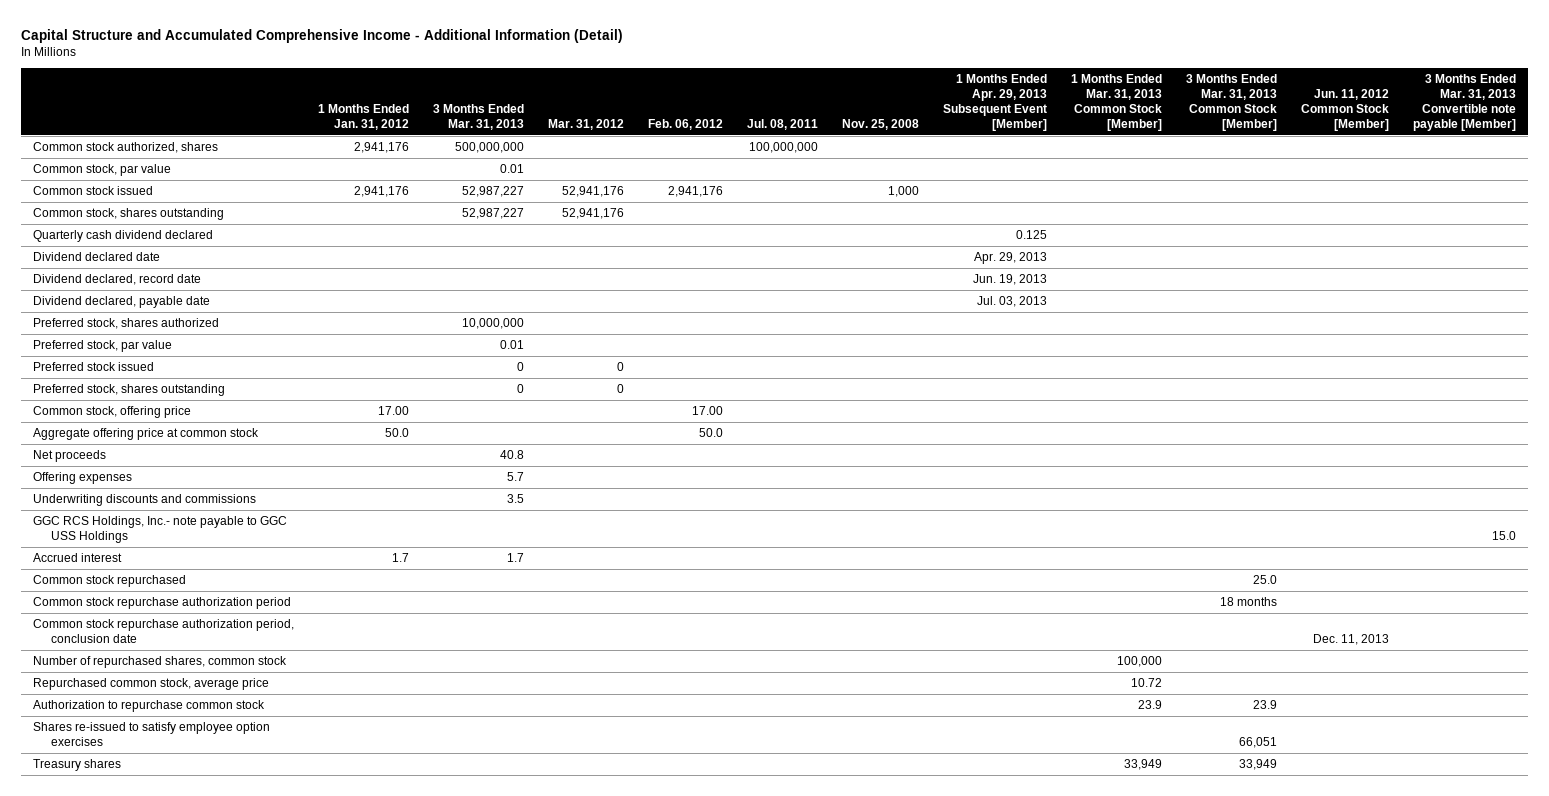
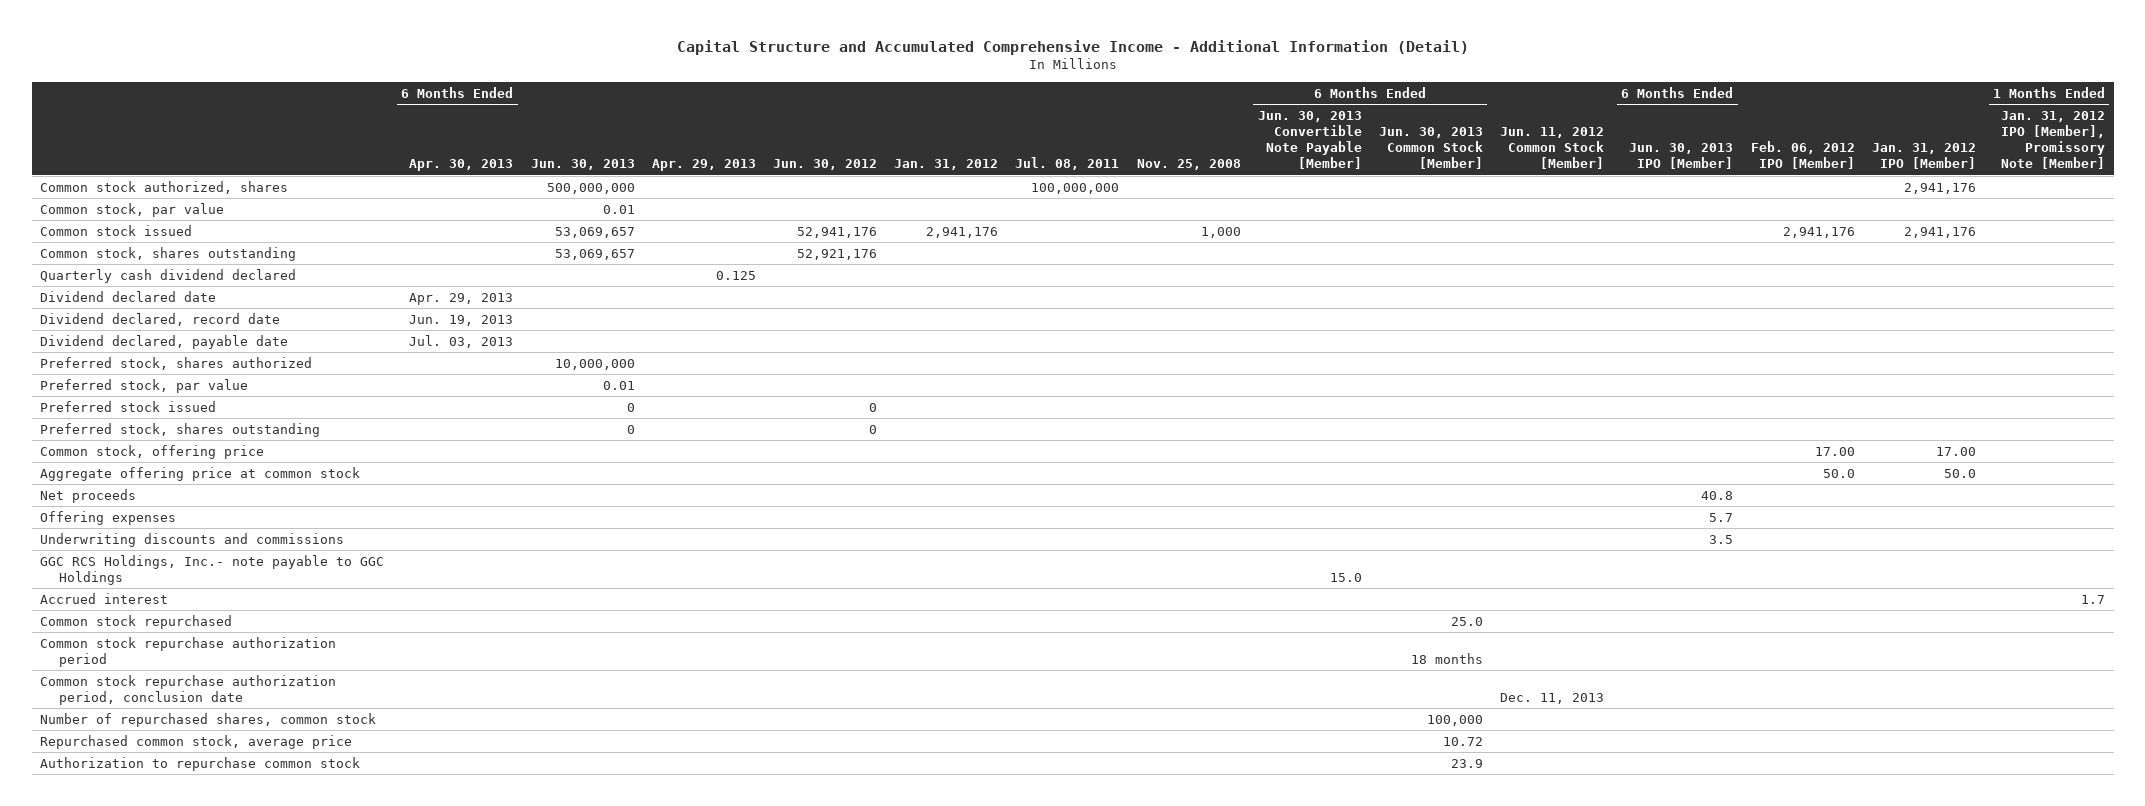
- | 1 Months Ended Jan. 31, 2012 | 3 Months Ended Mar. 31, 2013 | Mar. 31, 2012 | Feb. 06, 2012 | Jul. 08, 2011 | Nov. 25, 2008 | 1 Months Ended Apr. 29, 2013 Subsequent Event [Member] | 1 Months Ended Mar. 31, 2013 Common Stock [Member] | 3 Months Ended Mar. 31, 2013 Common Stock [Member] | Jun. 11, 2012 Common Stock [Member] | 3 Months Ended Mar. 31, 2013 Convertible note payable [Member]
+ | 6 Months Ended Apr. 30, 2013 | Jun. 30, 2013 | Apr. 29, 2013 | Jun. 30, 2012 | Jan. 31, 2012 | Jul. 08, 2011 | Nov. 25, 2008 | 6 Months Ended Jun. 30, 2013 Convertible Note Payable [Member] | 6 Months Ended Jun. 30, 2013 Common Stock [Member] | Jun. 11, 2012 Common Stock [Member] | 6 Months Ended Jun. 30, 2013 IPO [Member] | Feb. 06, 2012 IPO [Member] | Jan. 31, 2012 IPO [Member] | 1 Months Ended Jan. 31, 2012 IPO [Member], Promissory Note [Member]
- GGC RCS Holdings, Inc.- note payable to GGC USS Holdings | | | | | | | | | | | 15.0
+ GGC RCS Holdings, Inc.- note payable to GGC Holdings | | | | | | | | 15.0 | | | | | |
- Shares re-issued to satisfy employee option exercises | | | | | | | | | 66,051 | |
- Treasury shares | | | | | | | | 33,949 | 33,949 | |

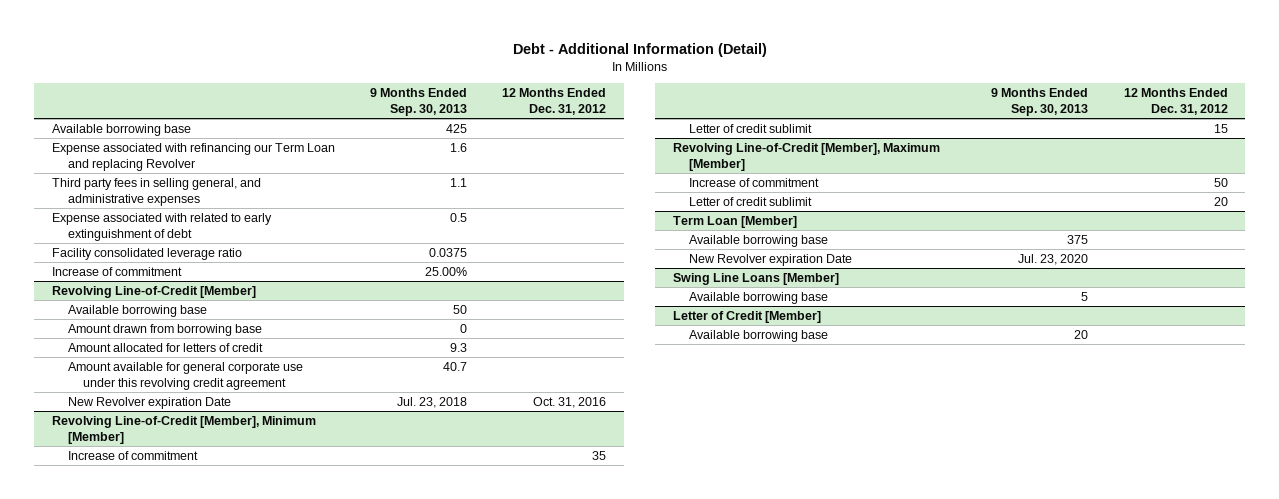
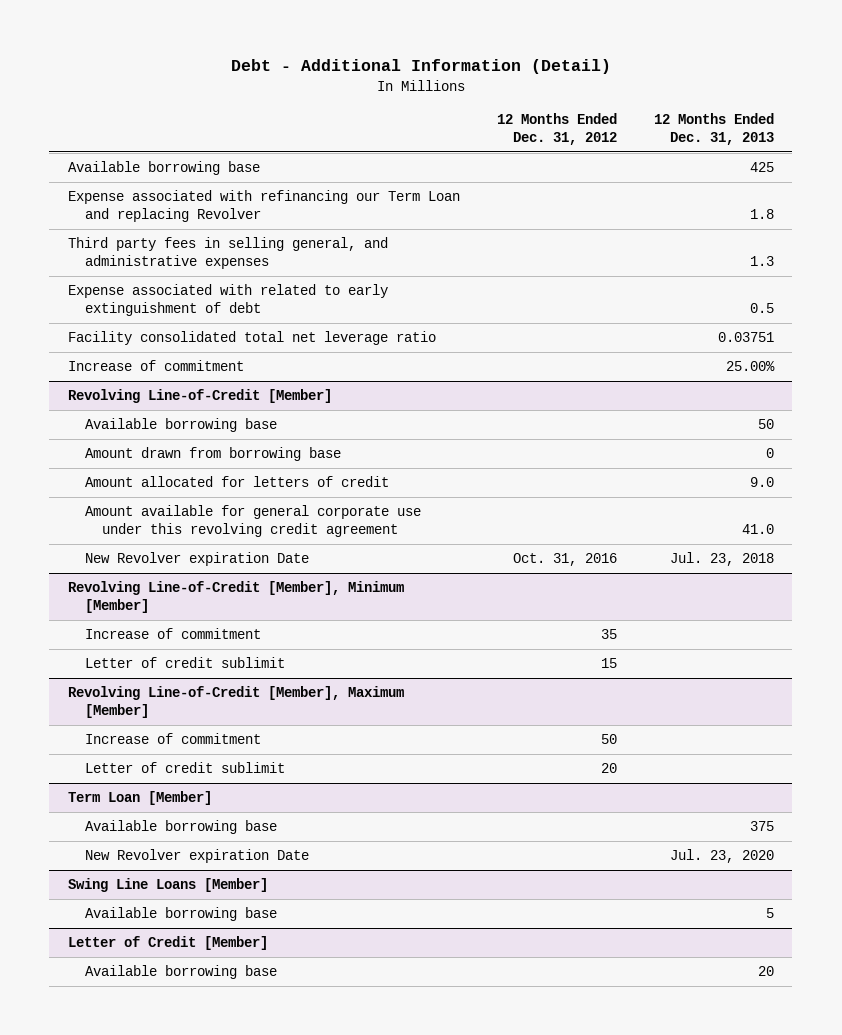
- | 9 Months Ended Sep. 30, 2013 | 12 Months Ended Dec. 31, 2012
+ | 12 Months Ended Dec. 31, 2012 | 12 Months Ended Dec. 31, 2013
- Facility consolidated leverage ratio | 0.0375 |
+ Facility consolidated total net leverage ratio | | 0.03751

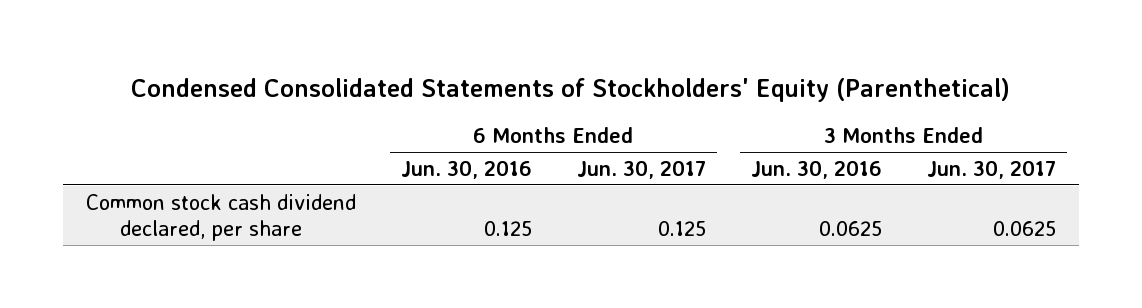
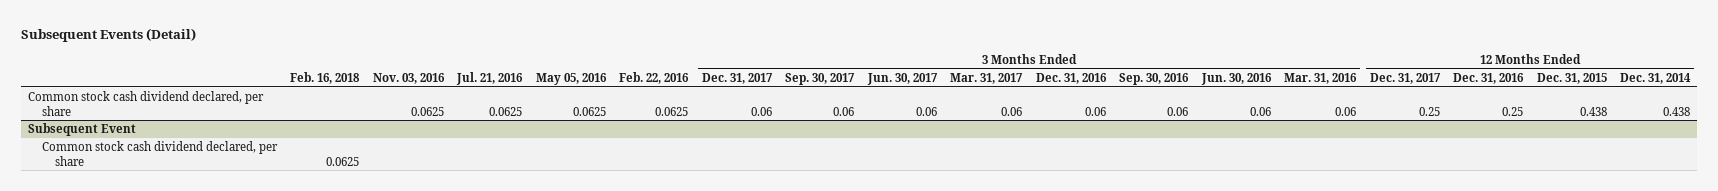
- Condensed Consolidated Statements of Stockholders' Equity (Parenthetical)
+ Subsequent Events (Detail)
- | 6 Months Ended Jun. 30, 2016 | 6 Months Ended Jun. 30, 2017 | 3 Months Ended Jun. 30, 2016 | 3 Months Ended Jun. 30, 2017
+ | Feb. 16, 2018 | Nov. 03, 2016 | Jul. 21, 2016 | May 05, 2016 | Feb. 22, 2016 | 3 Months Ended Dec. 31, 2017 | 3 Months Ended Sep. 30, 2017 | 3 Months Ended Jun. 30, 2017 | 3 Months Ended Mar. 31, 2017 | 3 Months Ended Dec. 31, 2016 | 3 Months Ended Sep. 30, 2016 | 3 Months Ended Jun. 30, 2016 | 3 Months Ended Mar. 31, 2016 | 12 Months Ended Dec. 31, 2017 | 12 Months Ended Dec. 31, 2016 | 12 Months Ended Dec. 31, 2015 | 12 Months Ended Dec. 31, 2014
- Common stock cash dividend declared, per share | 0.125 | 0.125 | 0.0625 | 0.0625
+ Common stock cash dividend declared, per share | | 0.0625 | 0.0625 | 0.0625 | 0.0625 | 0.06 | 0.06 | 0.06 | 0.06 | 0.06 | 0.06 | 0.06 | 0.06 | 0.25 | 0.25 | 0.438 | 0.438
+ Subsequent Event
+ Common stock cash dividend declared, per share | 0.0625 | | | | | | | | | | | | | | | |

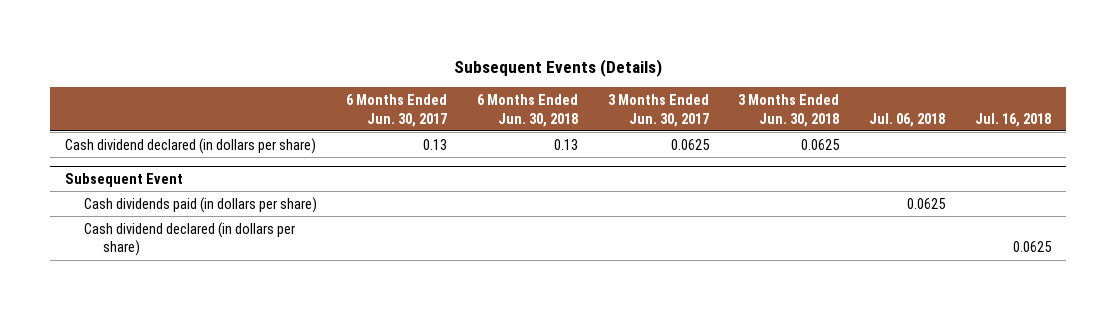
- Subsequent Events (Detail)
+ Subsequent Events (Details)
- | Feb. 16, 2018 | Nov. 03, 2016 | Jul. 21, 2016 | May 05, 2016 | Feb. 22, 2016 | 3 Months Ended Dec. 31, 2017 | 3 Months Ended Sep. 30, 2017 | 3 Months Ended Jun. 30, 2017 | 3 Months Ended Mar. 31, 2017 | 3 Months Ended Dec. 31, 2016 | 3 Months Ended Sep. 30, 2016 | 3 Months Ended Jun. 30, 2016 | 3 Months Ended Mar. 31, 2016 | 12 Months Ended Dec. 31, 2017 | 12 Months Ended Dec. 31, 2016 | 12 Months Ended Dec. 31, 2015 | 12 Months Ended Dec. 31, 2014
+ | 6 Months Ended Jun. 30, 2017 | 6 Months Ended Jun. 30, 2018 | 3 Months Ended Jun. 30, 2017 | 3 Months Ended Jun. 30, 2018 | Jul. 06, 2018 | Jul. 16, 2018
- Common stock cash dividend declared, per share | | 0.0625 | 0.0625 | 0.0625 | 0.0625 | 0.06 | 0.06 | 0.06 | 0.06 | 0.06 | 0.06 | 0.06 | 0.06 | 0.25 | 0.25 | 0.438 | 0.438
+ Cash dividend declared (in dollars per share) | 0.13 | 0.13 | 0.0625 | 0.0625 | |
@ Subsequent Event
- Common stock cash dividend declared, per share | 0.0625 | | | | | | | | | | | | | | | |
+ Cash dividends paid (in dollars per share) | | | | | 0.0625 |
+ Cash dividend declared (in dollars per share) | | | | | | 0.0625

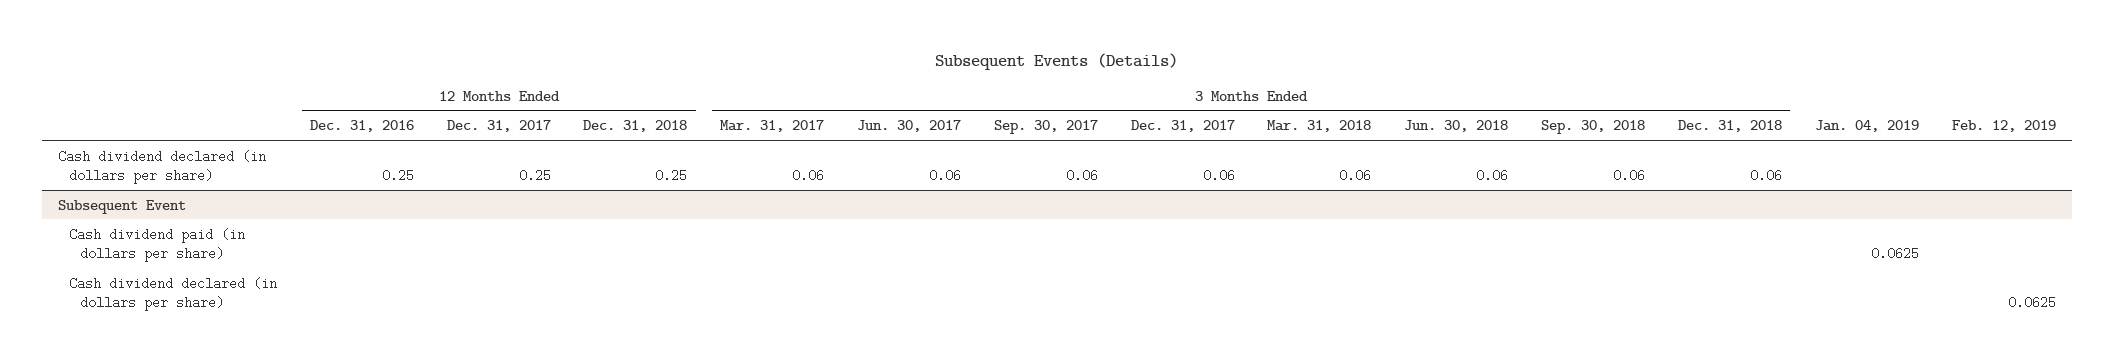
- | 6 Months Ended Jun. 30, 2017 | 6 Months Ended Jun. 30, 2018 | 3 Months Ended Jun. 30, 2017 | 3 Months Ended Jun. 30, 2018 | Jul. 06, 2018 | Jul. 16, 2018
+ | 12 Months Ended Dec. 31, 2016 | 12 Months Ended Dec. 31, 2017 | 12 Months Ended Dec. 31, 2018 | 3 Months Ended Mar. 31, 2017 | 3 Months Ended Jun. 30, 2017 | 3 Months Ended Sep. 30, 2017 | 3 Months Ended Dec. 31, 2017 | 3 Months Ended Mar. 31, 2018 | 3 Months Ended Jun. 30, 2018 | 3 Months Ended Sep. 30, 2018 | 3 Months Ended Dec. 31, 2018 | Jan. 04, 2019 | Feb. 12, 2019
- Cash dividend declared (in dollars per share) | 0.13 | 0.13 | 0.0625 | 0.0625 | |
+ Cash dividend declared (in dollars per share) | 0.25 | 0.25 | 0.25 | 0.06 | 0.06 | 0.06 | 0.06 | 0.06 | 0.06 | 0.06 | 0.06 | |
@ Subsequent Event
- Cash dividends paid (in dollars per share) | | | | | 0.0625 |
+ Cash dividend paid (in dollars per share) | | | | | | | | | | | | 0.0625 |

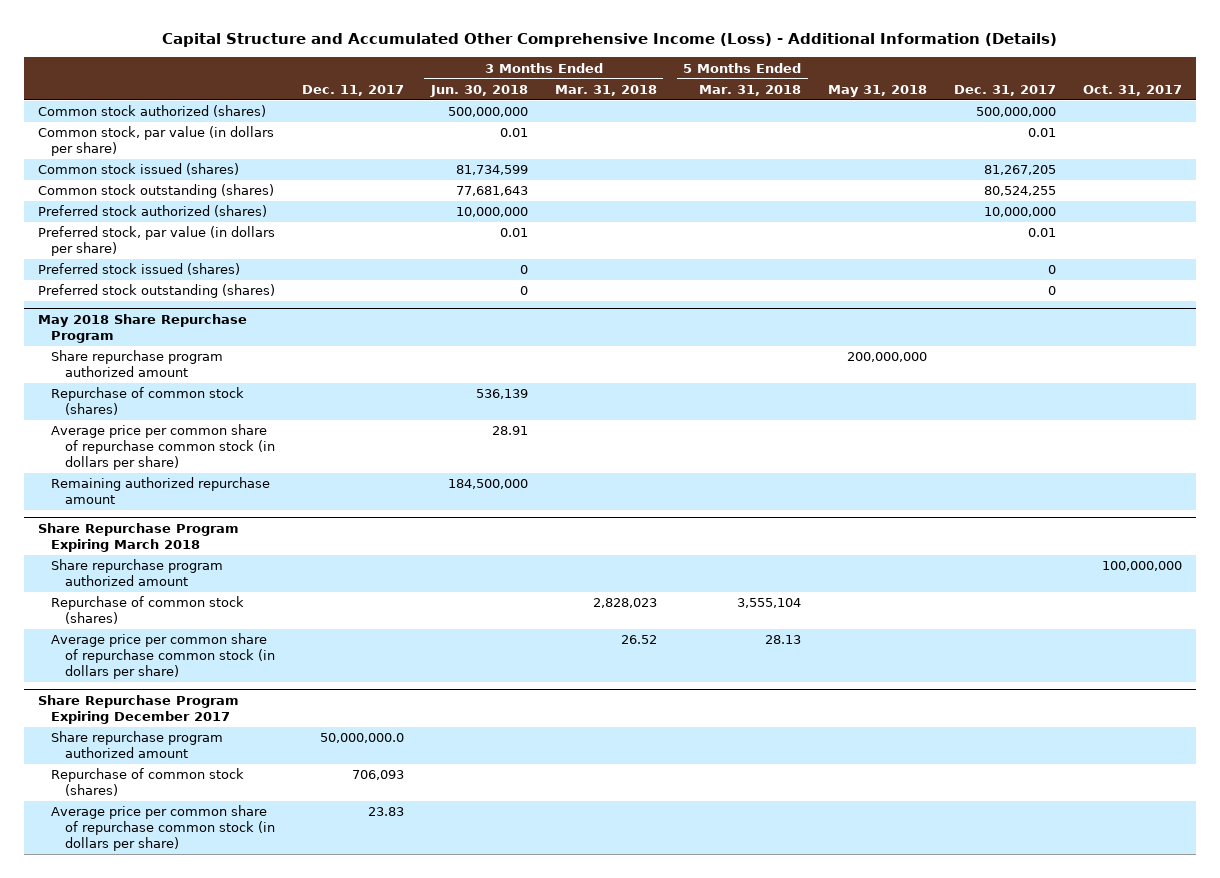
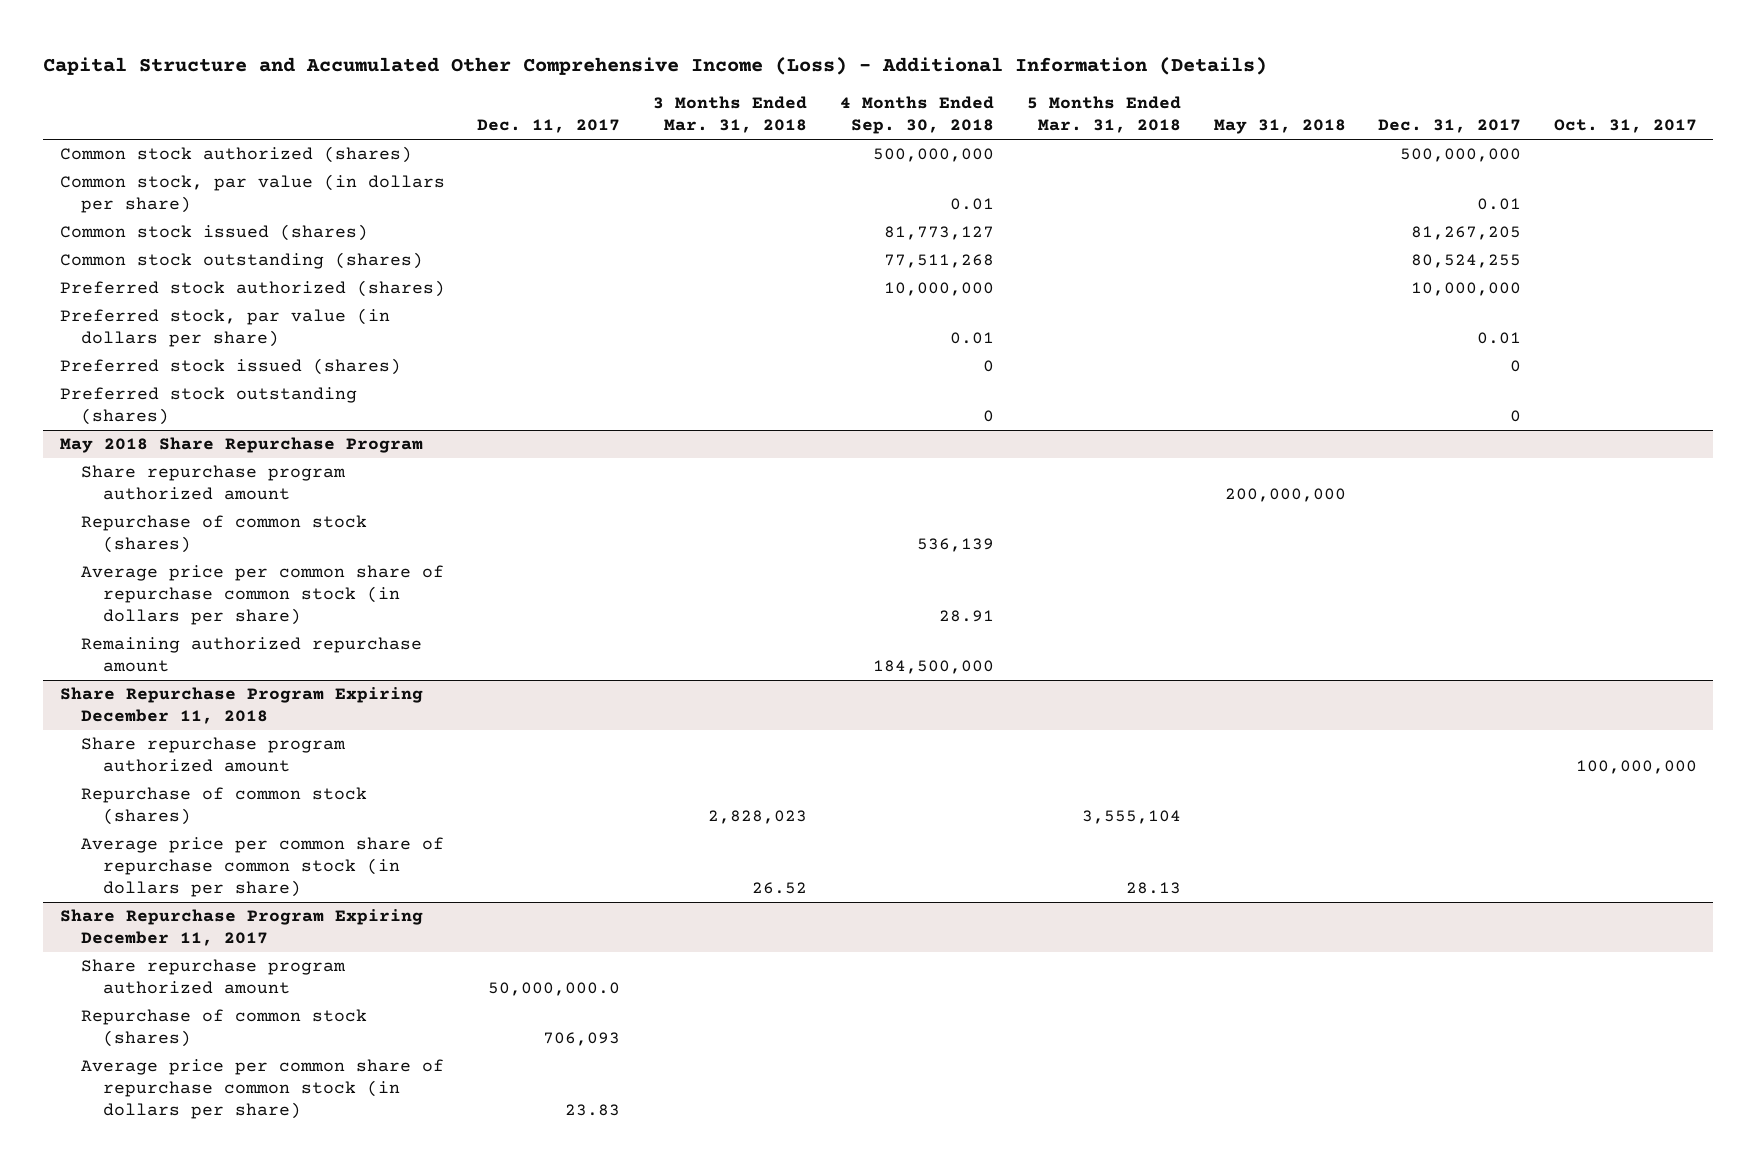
- | Dec. 11, 2017 | 3 Months Ended Jun. 30, 2018 | 3 Months Ended Mar. 31, 2018 | 5 Months Ended Mar. 31, 2018 | May 31, 2018 | Dec. 31, 2017 | Oct. 31, 2017
+ | Dec. 11, 2017 | 3 Months Ended Mar. 31, 2018 | 4 Months Ended Sep. 30, 2018 | 5 Months Ended Mar. 31, 2018 | May 31, 2018 | Dec. 31, 2017 | Oct. 31, 2017
- Share Repurchase Program Expiring March 2018
+ Share Repurchase Program Expiring December 11, 2018
- Share Repurchase Program Expiring December 2017
+ Share Repurchase Program Expiring December 11, 2017

